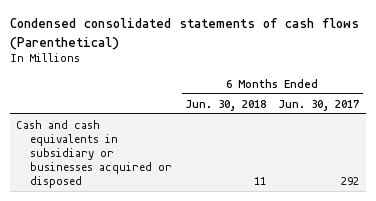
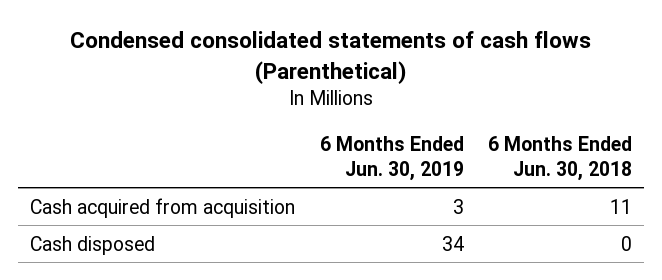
- | 6 Months Ended Jun. 30, 2018 | 6 Months Ended Jun. 30, 2017
+ | 6 Months Ended Jun. 30, 2019 | 6 Months Ended Jun. 30, 2018
- Cash and cash equivalents in subsidiary or businesses acquired or disposed | 11 | 292
+ Cash acquired from acquisition | 3 | 11
+ Cash disposed | 34 | 0

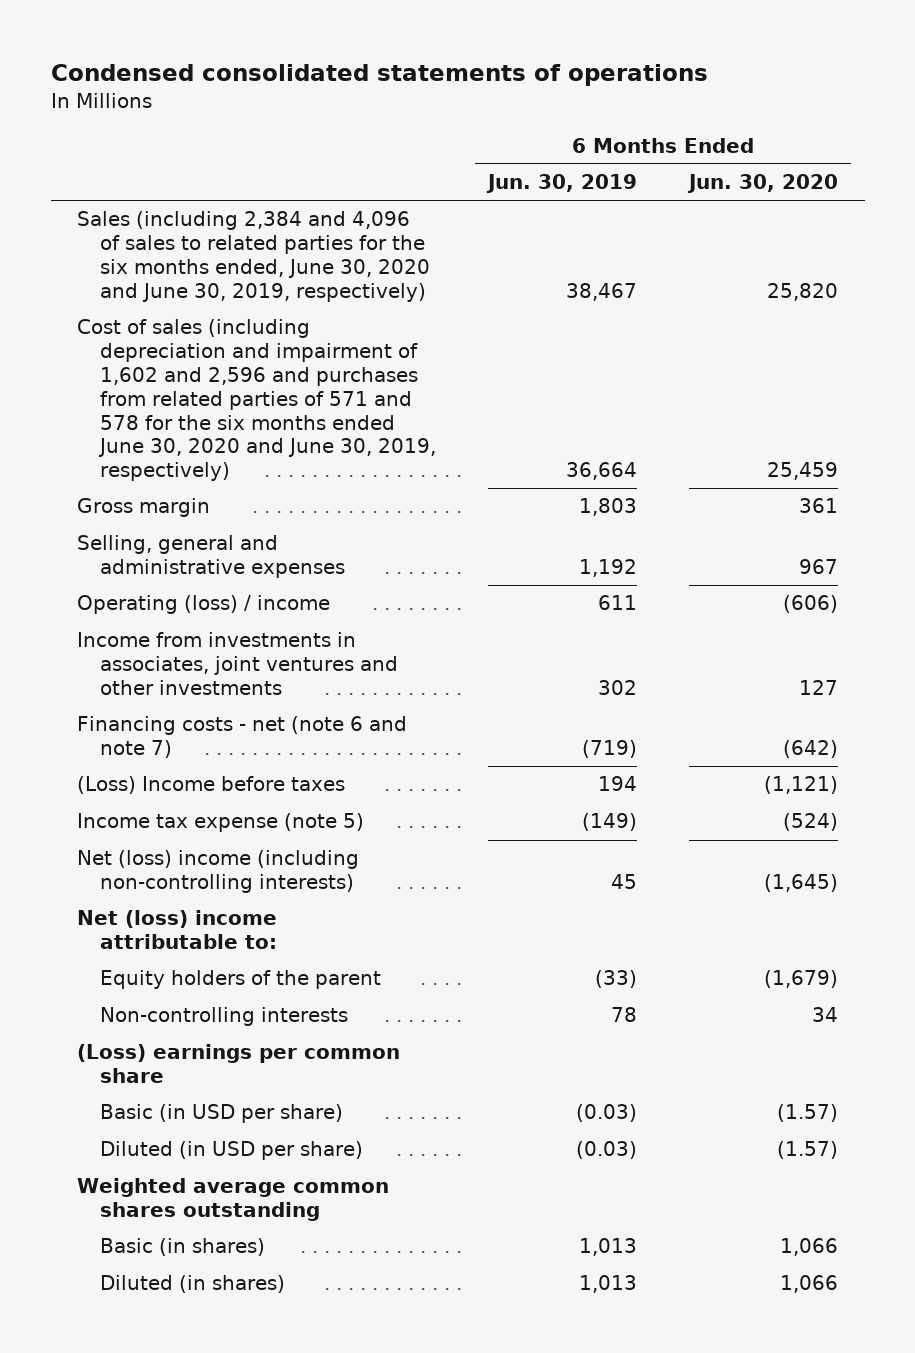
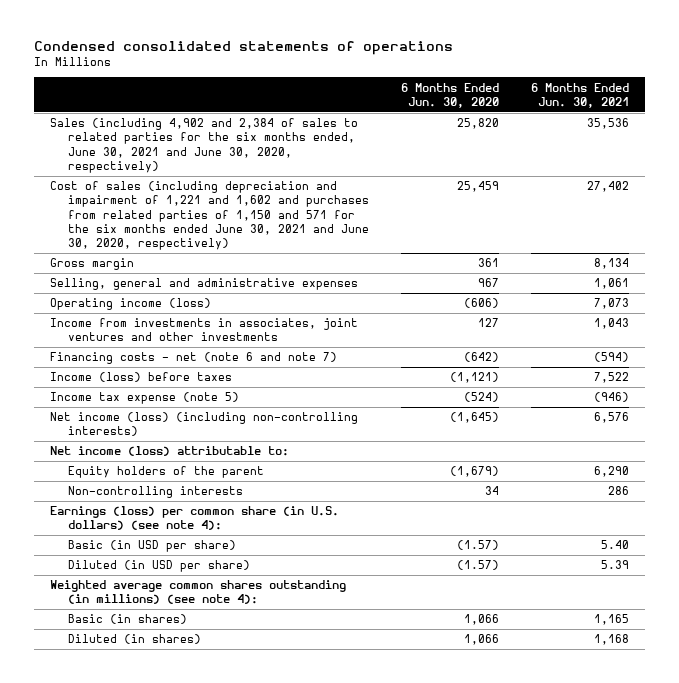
- | 6 Months Ended Jun. 30, 2019 | 6 Months Ended Jun. 30, 2020
+ | 6 Months Ended Jun. 30, 2020 | 6 Months Ended Jun. 30, 2021
- Sales (including 2,384 and 4,096 of sales to related parties for the six months ended, June 30, 2020 and June 30, 2019, respectively) | 38,467 | 25,820
- Cost of sales (including depreciation and impairment of 1,602 and 2,596 and purchases from related parties of 571 and 578 for the six months ended June 30, 2020 and June 30, 2019, respectively) | 36,664 | 25,459
+ Sales (including 4,902 and 2,384 of sales to related parties for the six months ended, June 30, 2021 and June 30, 2020, respectively) | 25,820 | 35,536
+ Cost of sales (including depreciation and impairment of 1,221 and 1,602 and purchases from related parties of 1,150 and 571 for the six months ended June 30, 2021 and June 30, 2020, respectively) | 25,459 | 27,402
- Operating (loss) / income | 611 | (606)
+ Operating income (loss) | (606) | 7,073
- (Loss) Income before taxes | 194 | (1,121)
+ Income (loss) before taxes | (1,121) | 7,522
- Net (loss) income (including non-controlling interests) | 45 | (1,645)
- Net (loss) income attributable to:
+ Net income (loss) (including non-controlling interests) | (1,645) | 6,576
+ Net income (loss) attributable to:
- (Loss) earnings per common share
+ Earnings (loss) per common share (in U.S. dollars) (see note 4):
- Weighted average common shares outstanding
+ Weighted average common shares outstanding (in millions) (see note 4):

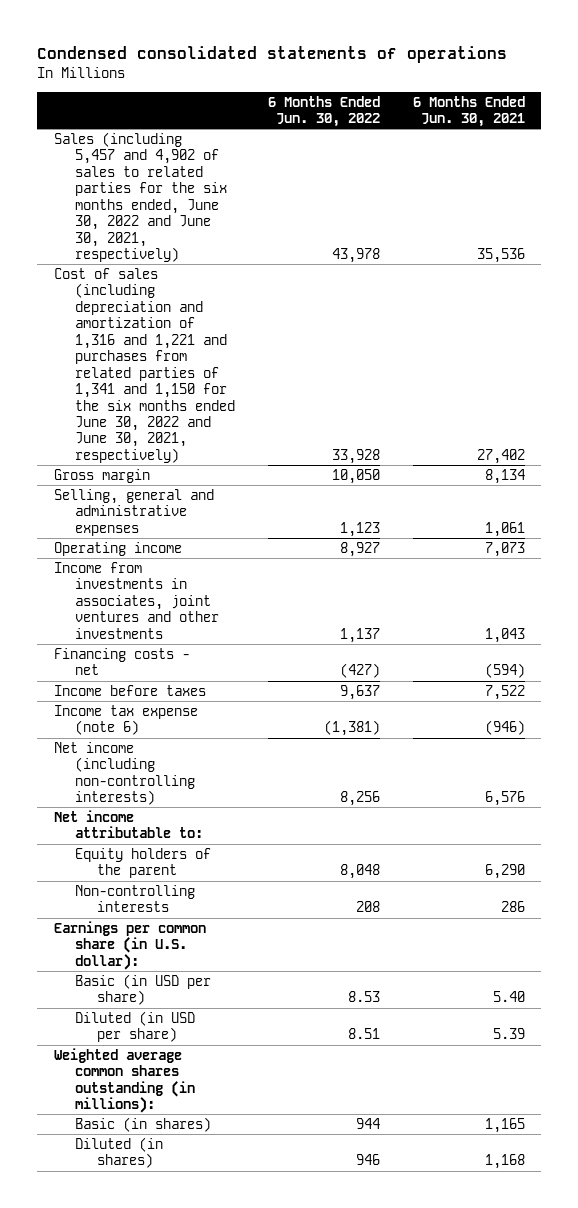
- | 6 Months Ended Jun. 30, 2020 | 6 Months Ended Jun. 30, 2021
+ | 6 Months Ended Jun. 30, 2022 | 6 Months Ended Jun. 30, 2021
- Sales (including 4,902 and 2,384 of sales to related parties for the six months ended, June 30, 2021 and June 30, 2020, respectively) | 25,820 | 35,536
- Cost of sales (including depreciation and impairment of 1,221 and 1,602 and purchases from related parties of 1,150 and 571 for the six months ended June 30, 2021 and June 30, 2020, respectively) | 25,459 | 27,402
+ Sales (including 5,457 and 4,902 of sales to related parties for the six months ended, June 30, 2022 and June 30, 2021, respectively) | 43,978 | 35,536
+ Cost of sales (including depreciation and amortization of 1,316 and 1,221 and purchases from related parties of 1,341 and 1,150 for the six months ended June 30, 2022 and June 30, 2021, respectively) | 33,928 | 27,402
- Operating income (loss) | (606) | 7,073
+ Operating income | 8,927 | 7,073
- Financing costs - net (note 6 and note 7) | (642) | (594)
- Income (loss) before taxes | (1,121) | 7,522
- Income tax expense (note 5) | (524) | (946)
- Net income (loss) (including non-controlling interests) | (1,645) | 6,576
- Net income (loss) attributable to:
+ Financing costs - net | (427) | (594)
+ Income before taxes | 9,637 | 7,522
+ Income tax expense (note 6) | (1,381) | (946)
+ Net income (including non-controlling interests) | 8,256 | 6,576
+ Net income attributable to:
- Earnings (loss) per common share (in U.S. dollars) (see note 4):
+ Earnings per common share (in U.S. dollar):
- Weighted average common shares outstanding (in millions) (see note 4):
+ Weighted average common shares outstanding (in millions):

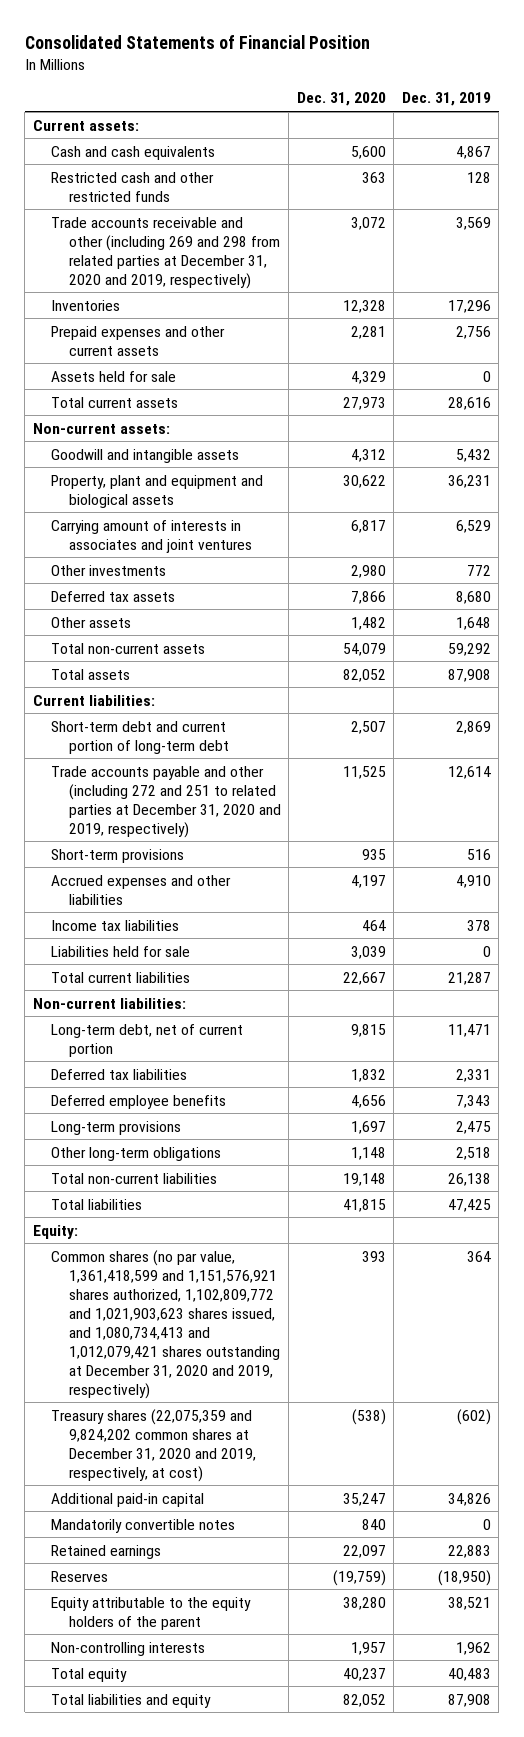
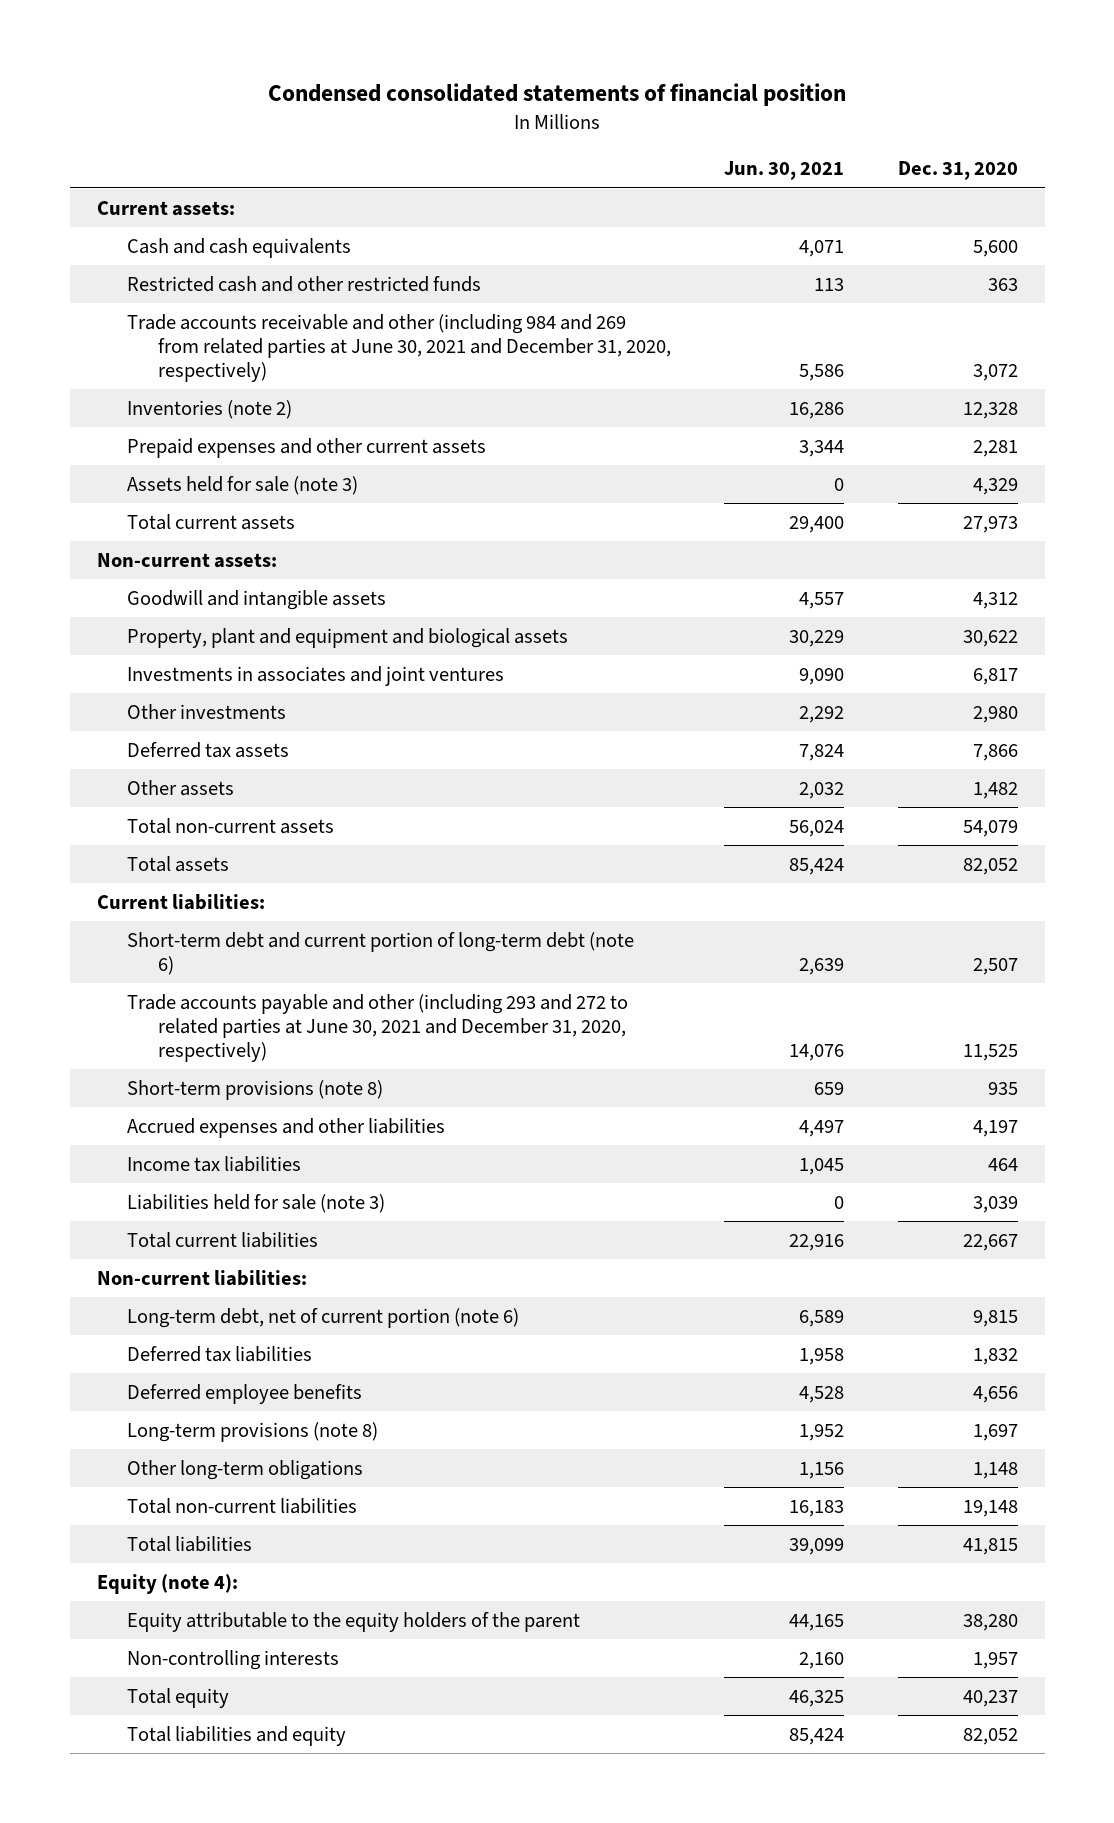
- Consolidated Statements of Financial Position
+ Condensed consolidated statements of financial position
- | Dec. 31, 2020 | Dec. 31, 2019
+ | Jun. 30, 2021 | Dec. 31, 2020
- Trade accounts receivable and other (including 269 and 298 from related parties at December 31, 2020 and 2019, respectively) | 3,072 | 3,569
- Inventories | 12,328 | 17,296
+ Trade accounts receivable and other (including 984 and 269 from related parties at June 30, 2021 and December 31, 2020, respectively) | 5,586 | 3,072
+ Inventories (note 2) | 16,286 | 12,328
- Assets held for sale | 4,329 | 0
+ Assets held for sale (note 3) | 0 | 4,329
- Carrying amount of interests in associates and joint ventures | 6,817 | 6,529
+ Investments in associates and joint ventures | 9,090 | 6,817
- Short-term debt and current portion of long-term debt | 2,507 | 2,869
- Trade accounts payable and other (including 272 and 251 to related parties at December 31, 2020 and 2019, respectively) | 11,525 | 12,614
- Short-term provisions | 935 | 516
+ Short-term debt and current portion of long-term debt (note 6) | 2,639 | 2,507
+ Trade accounts payable and other (including 293 and 272 to related parties at June 30, 2021 and December 31, 2020, respectively) | 14,076 | 11,525
+ Short-term provisions (note 8) | 659 | 935
- Liabilities held for sale | 3,039 | 0
+ Liabilities held for sale (note 3) | 0 | 3,039
- Long-term debt, net of current portion | 9,815 | 11,471
+ Long-term debt, net of current portion (note 6) | 6,589 | 9,815
- Long-term provisions | 1,697 | 2,475
+ Long-term provisions (note 8) | 1,952 | 1,697
- Equity:
- Common shares (no par value, 1,361,418,599 and 1,151,576,921 shares authorized, 1,102,809,772 and 1,021,903,623 shares issued, and 1,080,734,413 and 1,012,079,421 shares outstanding at December 31, 2020 and 2019, respectively) | 393 | 364
- Treasury shares (22,075,359 and 9,824,202 common shares at December 31, 2020 and 2019, respectively, at cost) | (538) | (602)
- Additional paid-in capital | 35,247 | 34,826
- Mandatorily convertible notes | 840 | 0
- Retained earnings | 22,097 | 22,883
- Reserves | (19,759) | (18,950)
+ Equity (note 4):

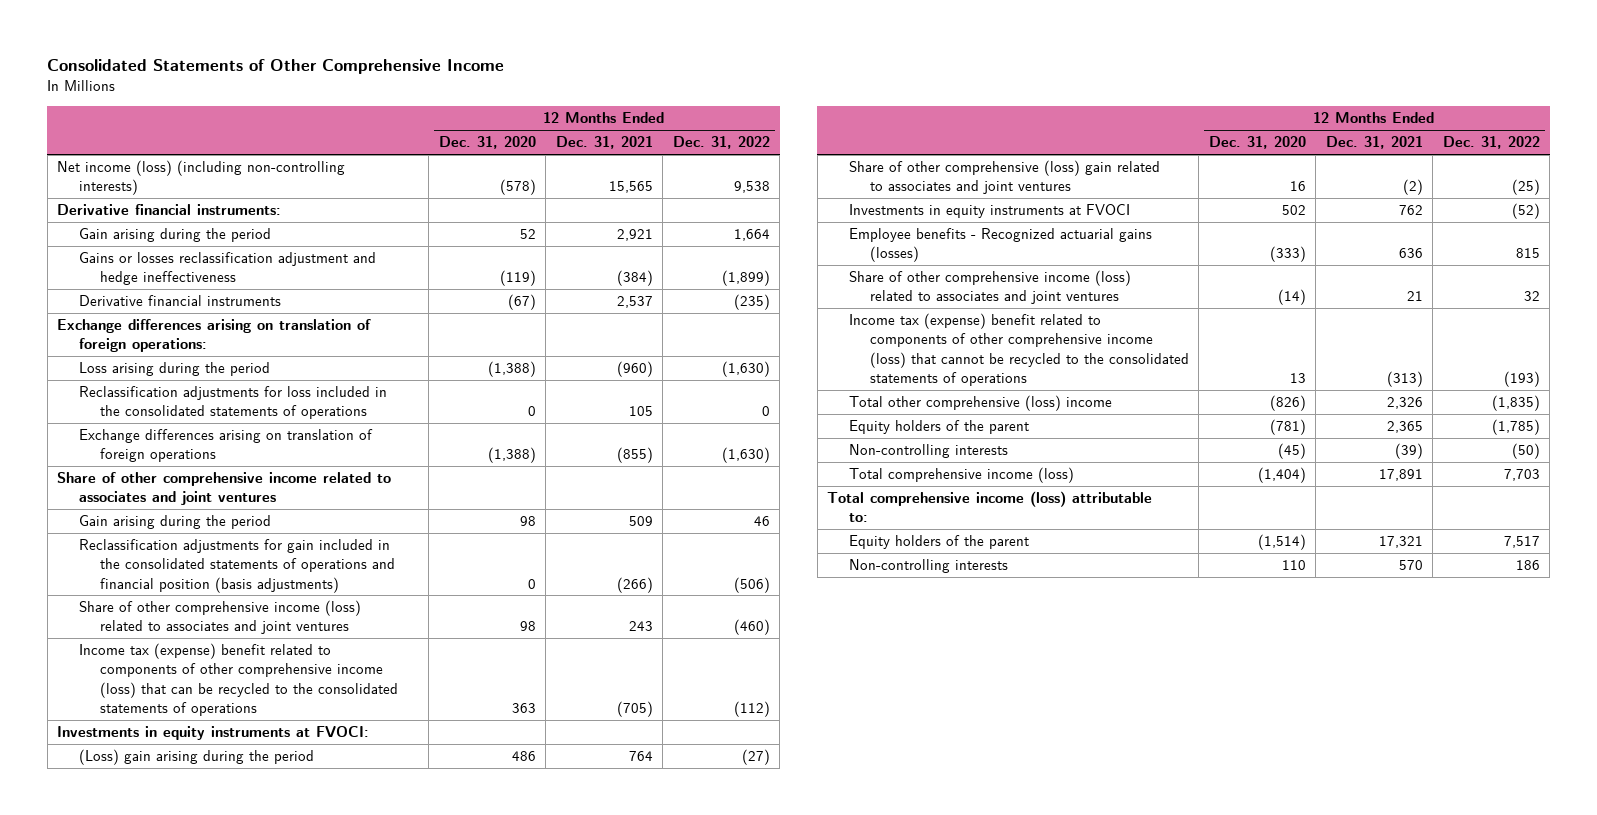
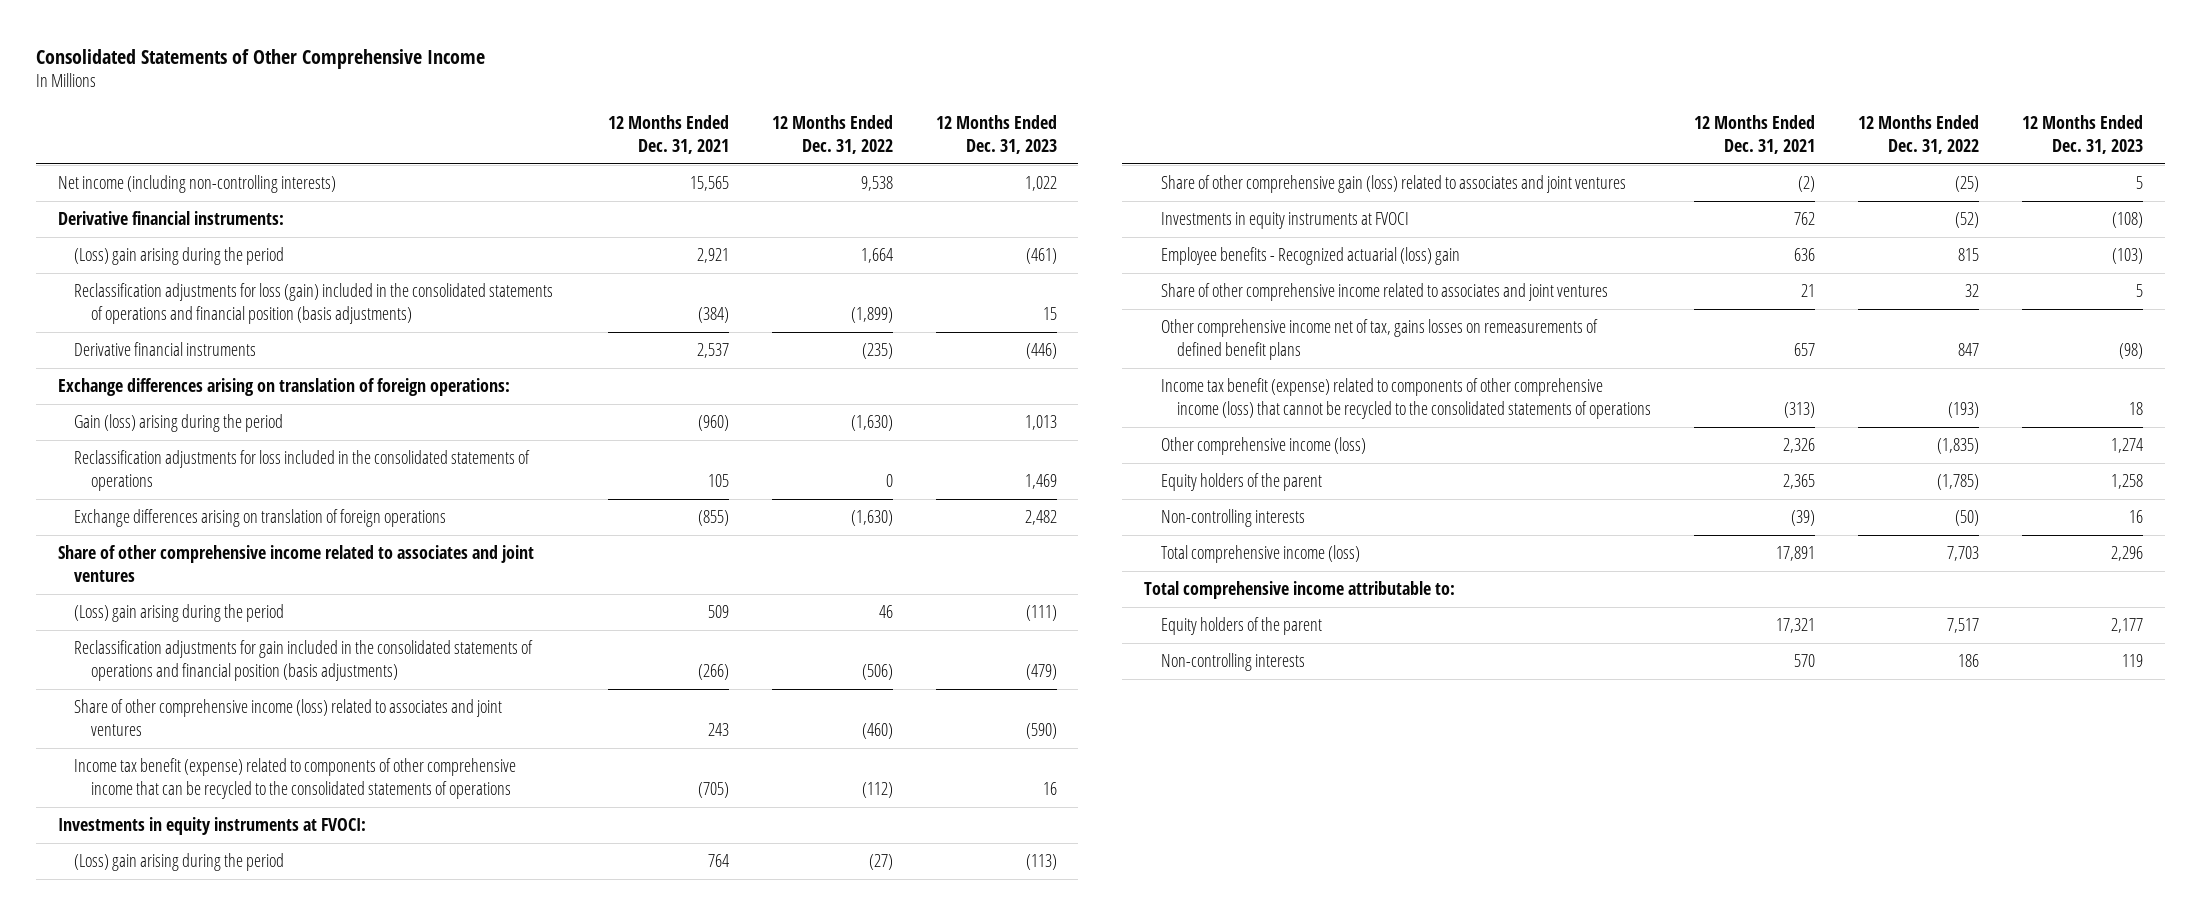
- | 12 Months Ended Dec. 31, 2020 | 12 Months Ended Dec. 31, 2021 | 12 Months Ended Dec. 31, 2022
+ | 12 Months Ended Dec. 31, 2021 | 12 Months Ended Dec. 31, 2022 | 12 Months Ended Dec. 31, 2023
- Net income (loss) (including non-controlling interests) | (578) | 15,565 | 9,538
+ Net income (including non-controlling interests) | 15,565 | 9,538 | 1,022
- Gain arising during the period | 52 | 2,921 | 1,664
- Gains or losses reclassification adjustment and hedge ineffectiveness | (119) | (384) | (1,899)
+ (Loss) gain arising during the period | 2,921 | 1,664 | (461)
+ Reclassification adjustments for loss (gain) included in the consolidated statements of operations and financial position (basis adjustments) | (384) | (1,899) | 15
- Loss arising during the period | (1,388) | (960) | (1,630)
+ Gain (loss) arising during the period | (960) | (1,630) | 1,013
- Gain arising during the period | 98 | 509 | 46
+ (Loss) gain arising during the period | 509 | 46 | (111)
- Income tax (expense) benefit related to components of other comprehensive income (loss) that can be recycled to the consolidated statements of operations | 363 | (705) | (112)
+ Income tax benefit (expense) related to components of other comprehensive income that can be recycled to the consolidated statements of operations | (705) | (112) | 16
- Share of other comprehensive (loss) gain related to associates and joint ventures | 16 | (2) | (25)
+ Share of other comprehensive gain (loss) related to associates and joint ventures | (2) | (25) | 5
- Employee benefits - Recognized actuarial gains (losses) | (333) | 636 | 815
- Share of other comprehensive income (loss) related to associates and joint ventures | (14) | 21 | 32
- Income tax (expense) benefit related to components of other comprehensive income (loss) that cannot be recycled to the consolidated statements of operations | 13 | (313) | (193)
- Total other comprehensive (loss) income | (826) | 2,326 | (1,835)
+ Employee benefits - Recognized actuarial (loss) gain | 636 | 815 | (103)
+ Share of other comprehensive income related to associates and joint ventures | 21 | 32 | 5
+ Other comprehensive income net of tax, gains losses on remeasurements of defined benefit plans | 657 | 847 | (98)
+ Income tax benefit (expense) related to components of other comprehensive income (loss) that cannot be recycled to the consolidated statements of operations | (313) | (193) | 18
+ Other comprehensive income (loss) | 2,326 | (1,835) | 1,274
- Total comprehensive income (loss) attributable to:
+ Total comprehensive income attributable to:

